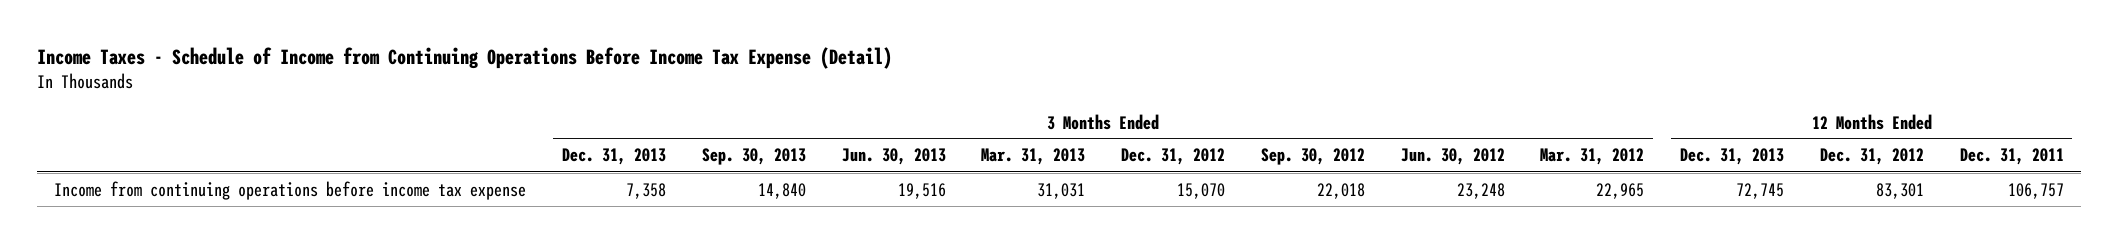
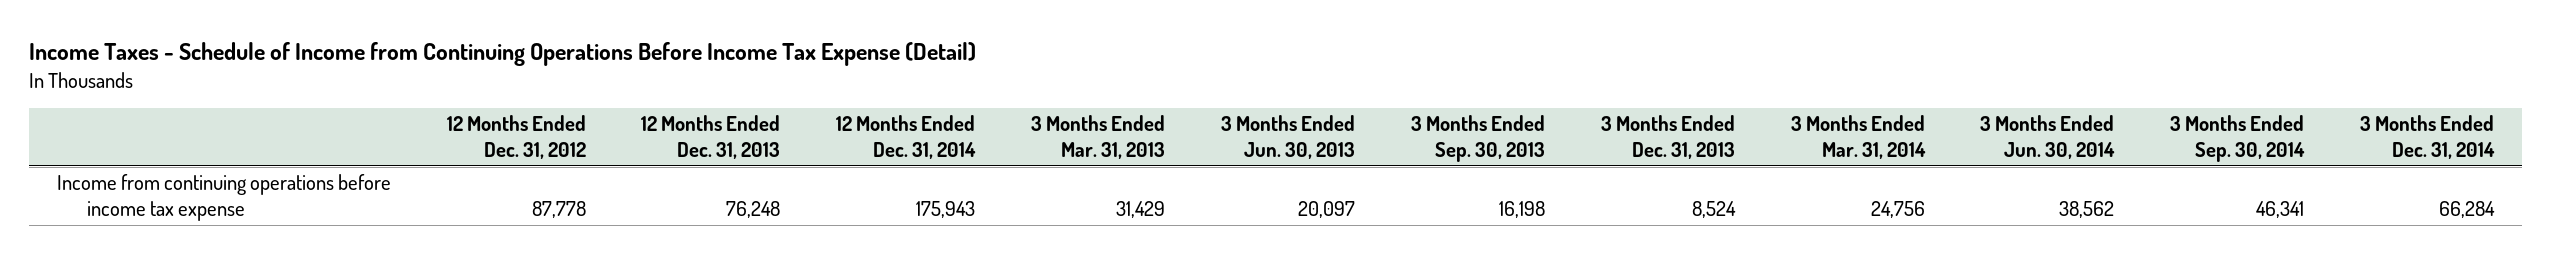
- | 3 Months Ended Dec. 31, 2013 | 3 Months Ended Sep. 30, 2013 | 3 Months Ended Jun. 30, 2013 | 3 Months Ended Mar. 31, 2013 | 3 Months Ended Dec. 31, 2012 | 3 Months Ended Sep. 30, 2012 | 3 Months Ended Jun. 30, 2012 | 3 Months Ended Mar. 31, 2012 | 12 Months Ended Dec. 31, 2013 | 12 Months Ended Dec. 31, 2012 | 12 Months Ended Dec. 31, 2011
+ | 12 Months Ended Dec. 31, 2012 | 12 Months Ended Dec. 31, 2013 | 12 Months Ended Dec. 31, 2014 | 3 Months Ended Mar. 31, 2013 | 3 Months Ended Jun. 30, 2013 | 3 Months Ended Sep. 30, 2013 | 3 Months Ended Dec. 31, 2013 | 3 Months Ended Mar. 31, 2014 | 3 Months Ended Jun. 30, 2014 | 3 Months Ended Sep. 30, 2014 | 3 Months Ended Dec. 31, 2014
- Income from continuing operations before income tax expense | 7,358 | 14,840 | 19,516 | 31,031 | 15,070 | 22,018 | 23,248 | 22,965 | 72,745 | 83,301 | 106,757
+ Income from continuing operations before income tax expense | 87,778 | 76,248 | 175,943 | 31,429 | 20,097 | 16,198 | 8,524 | 24,756 | 38,562 | 46,341 | 66,284

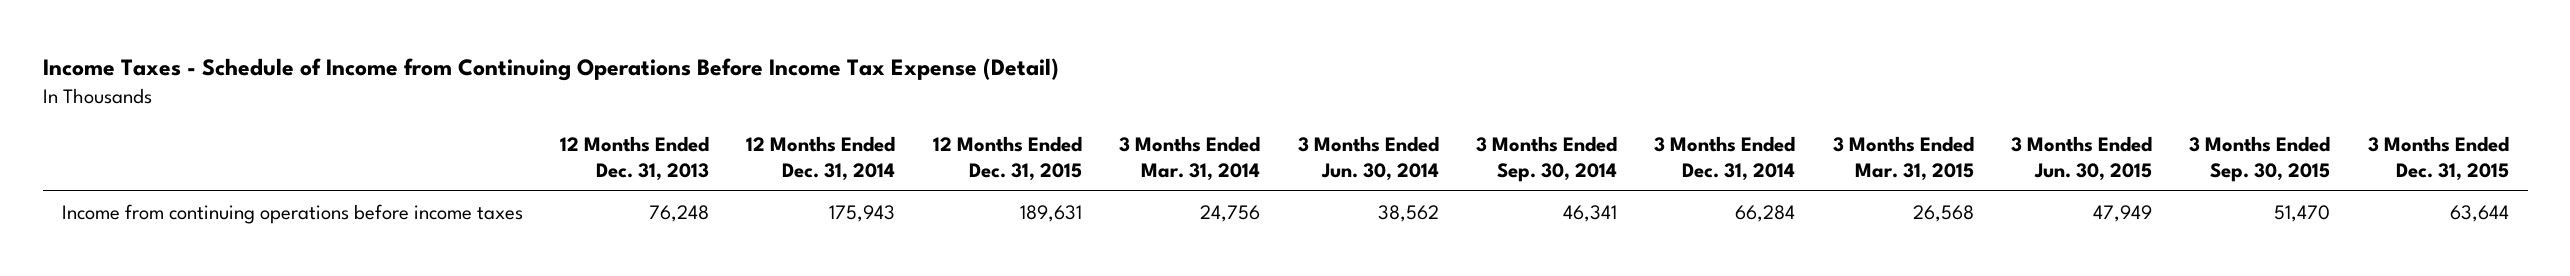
- | 12 Months Ended Dec. 31, 2012 | 12 Months Ended Dec. 31, 2013 | 12 Months Ended Dec. 31, 2014 | 3 Months Ended Mar. 31, 2013 | 3 Months Ended Jun. 30, 2013 | 3 Months Ended Sep. 30, 2013 | 3 Months Ended Dec. 31, 2013 | 3 Months Ended Mar. 31, 2014 | 3 Months Ended Jun. 30, 2014 | 3 Months Ended Sep. 30, 2014 | 3 Months Ended Dec. 31, 2014
+ | 12 Months Ended Dec. 31, 2013 | 12 Months Ended Dec. 31, 2014 | 12 Months Ended Dec. 31, 2015 | 3 Months Ended Mar. 31, 2014 | 3 Months Ended Jun. 30, 2014 | 3 Months Ended Sep. 30, 2014 | 3 Months Ended Dec. 31, 2014 | 3 Months Ended Mar. 31, 2015 | 3 Months Ended Jun. 30, 2015 | 3 Months Ended Sep. 30, 2015 | 3 Months Ended Dec. 31, 2015
- Income from continuing operations before income tax expense | 87,778 | 76,248 | 175,943 | 31,429 | 20,097 | 16,198 | 8,524 | 24,756 | 38,562 | 46,341 | 66,284
+ Income from continuing operations before income taxes | 76,248 | 175,943 | 189,631 | 24,756 | 38,562 | 46,341 | 66,284 | 26,568 | 47,949 | 51,470 | 63,644

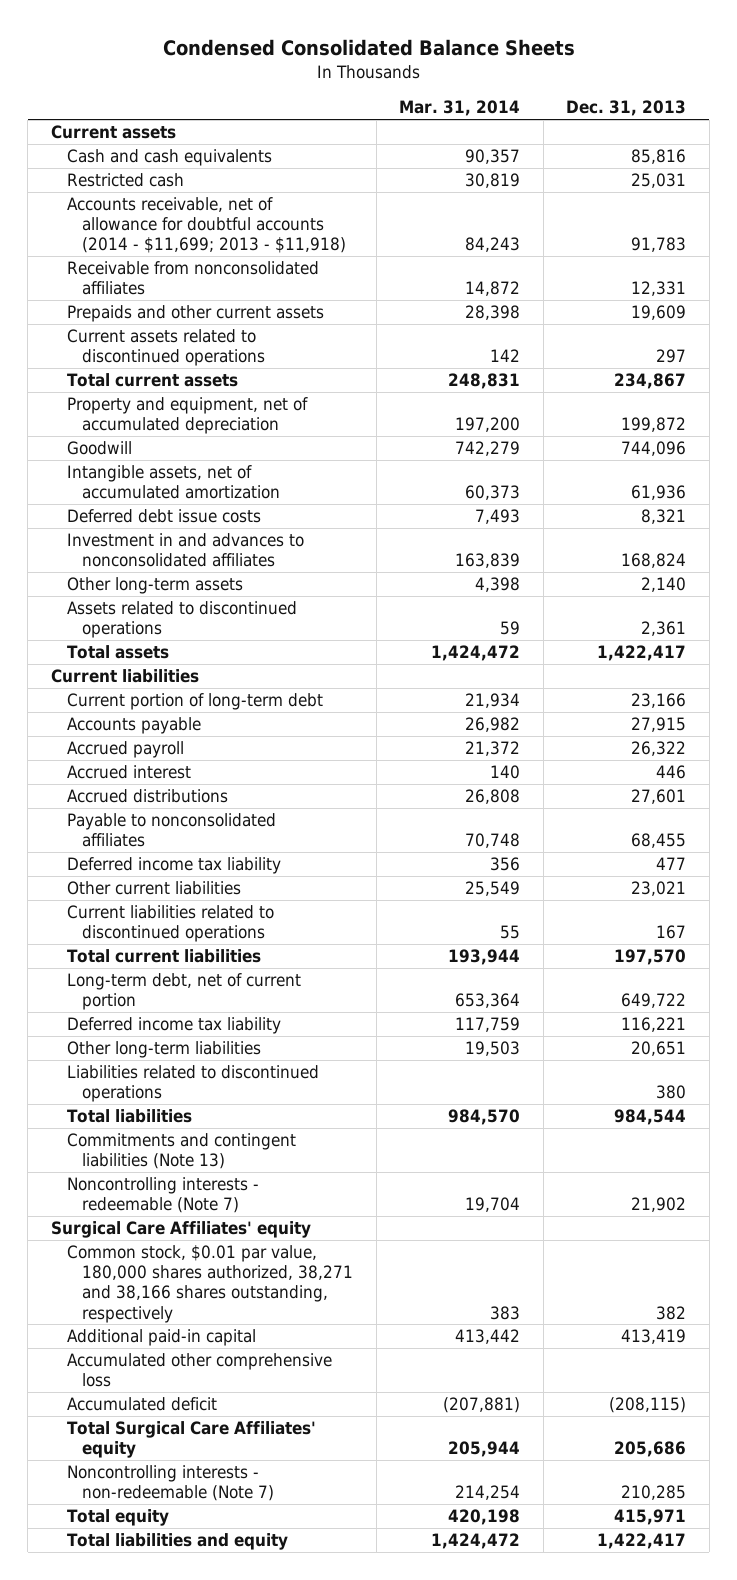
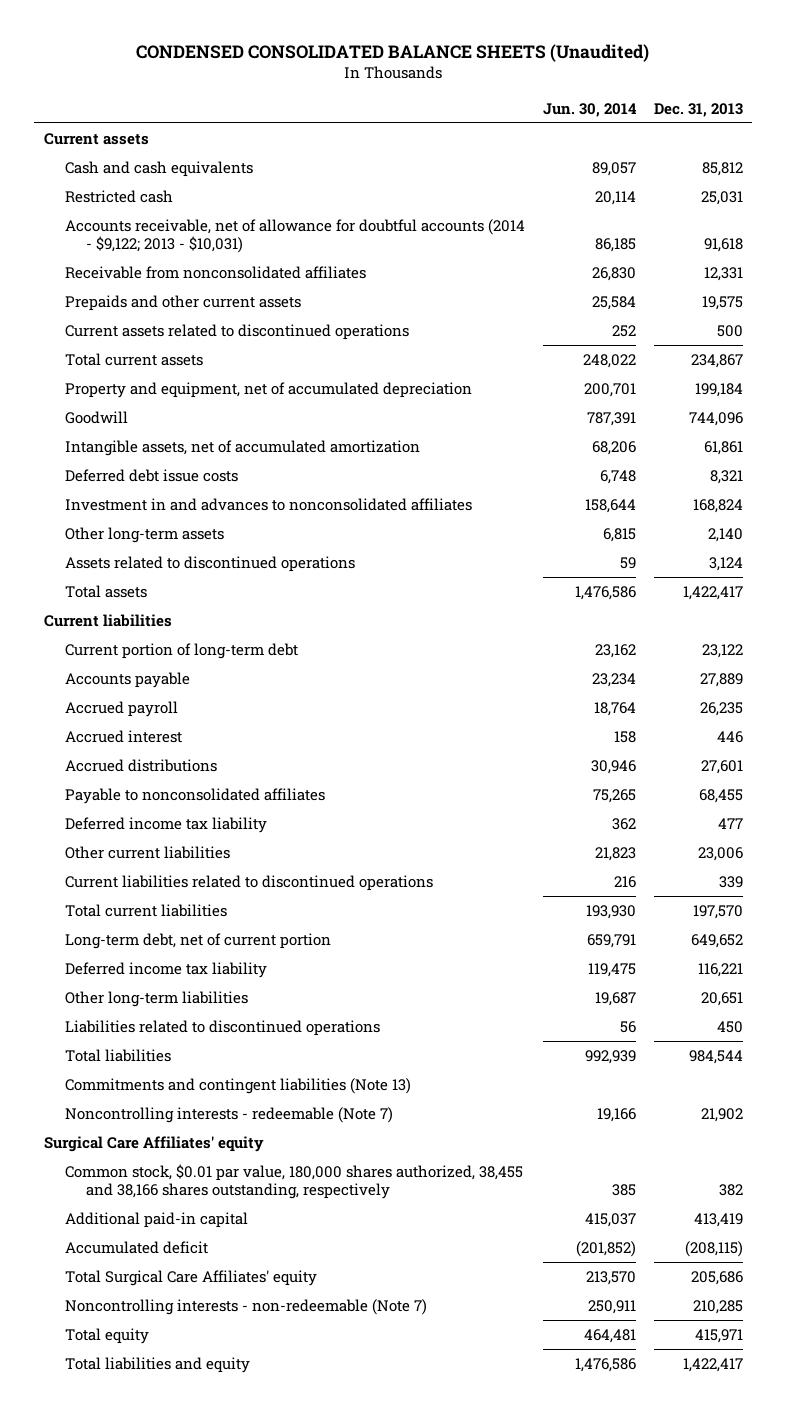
- Condensed Consolidated Balance Sheets
+ CONDENSED CONSOLIDATED BALANCE SHEETS (Unaudited)
- | Mar. 31, 2014 | Dec. 31, 2013
+ | Jun. 30, 2014 | Dec. 31, 2013
- Cash and cash equivalents | 90,357 | 85,816
+ Cash and cash equivalents | 89,057 | 85,812
- Accounts receivable, net of allowance for doubtful accounts (2014 - $11,699; 2013 - $11,918) | 84,243 | 91,783
+ Accounts receivable, net of allowance for doubtful accounts (2014 - $9,122; 2013 - $10,031) | 86,185 | 91,618
- Prepaids and other current assets | 28,398 | 19,609
- Current assets related to discontinued operations | 142 | 297
+ Prepaids and other current assets | 25,584 | 19,575
+ Current assets related to discontinued operations | 252 | 500
- Property and equipment, net of accumulated depreciation | 197,200 | 199,872
+ Property and equipment, net of accumulated depreciation | 200,701 | 199,184
- Intangible assets, net of accumulated amortization | 60,373 | 61,936
+ Intangible assets, net of accumulated amortization | 68,206 | 61,861
- Assets related to discontinued operations | 59 | 2,361
+ Assets related to discontinued operations | 59 | 3,124
- Current portion of long-term debt | 21,934 | 23,166
- Accounts payable | 26,982 | 27,915
- Accrued payroll | 21,372 | 26,322
+ Current portion of long-term debt | 23,162 | 23,122
+ Accounts payable | 23,234 | 27,889
+ Accrued payroll | 18,764 | 26,235
- Other current liabilities | 25,549 | 23,021
- Current liabilities related to discontinued operations | 55 | 167
+ Other current liabilities | 21,823 | 23,006
+ Current liabilities related to discontinued operations | 216 | 339
- Long-term debt, net of current portion | 653,364 | 649,722
+ Long-term debt, net of current portion | 659,791 | 649,652
- Liabilities related to discontinued operations | | 380
+ Liabilities related to discontinued operations | 56 | 450
- Common stock, $0.01 par value, 180,000 shares authorized, 38,271 and 38,166 shares outstanding, respectively | 383 | 382
+ Common stock, $0.01 par value, 180,000 shares authorized, 38,455 and 38,166 shares outstanding, respectively | 385 | 382
- Accumulated other comprehensive loss

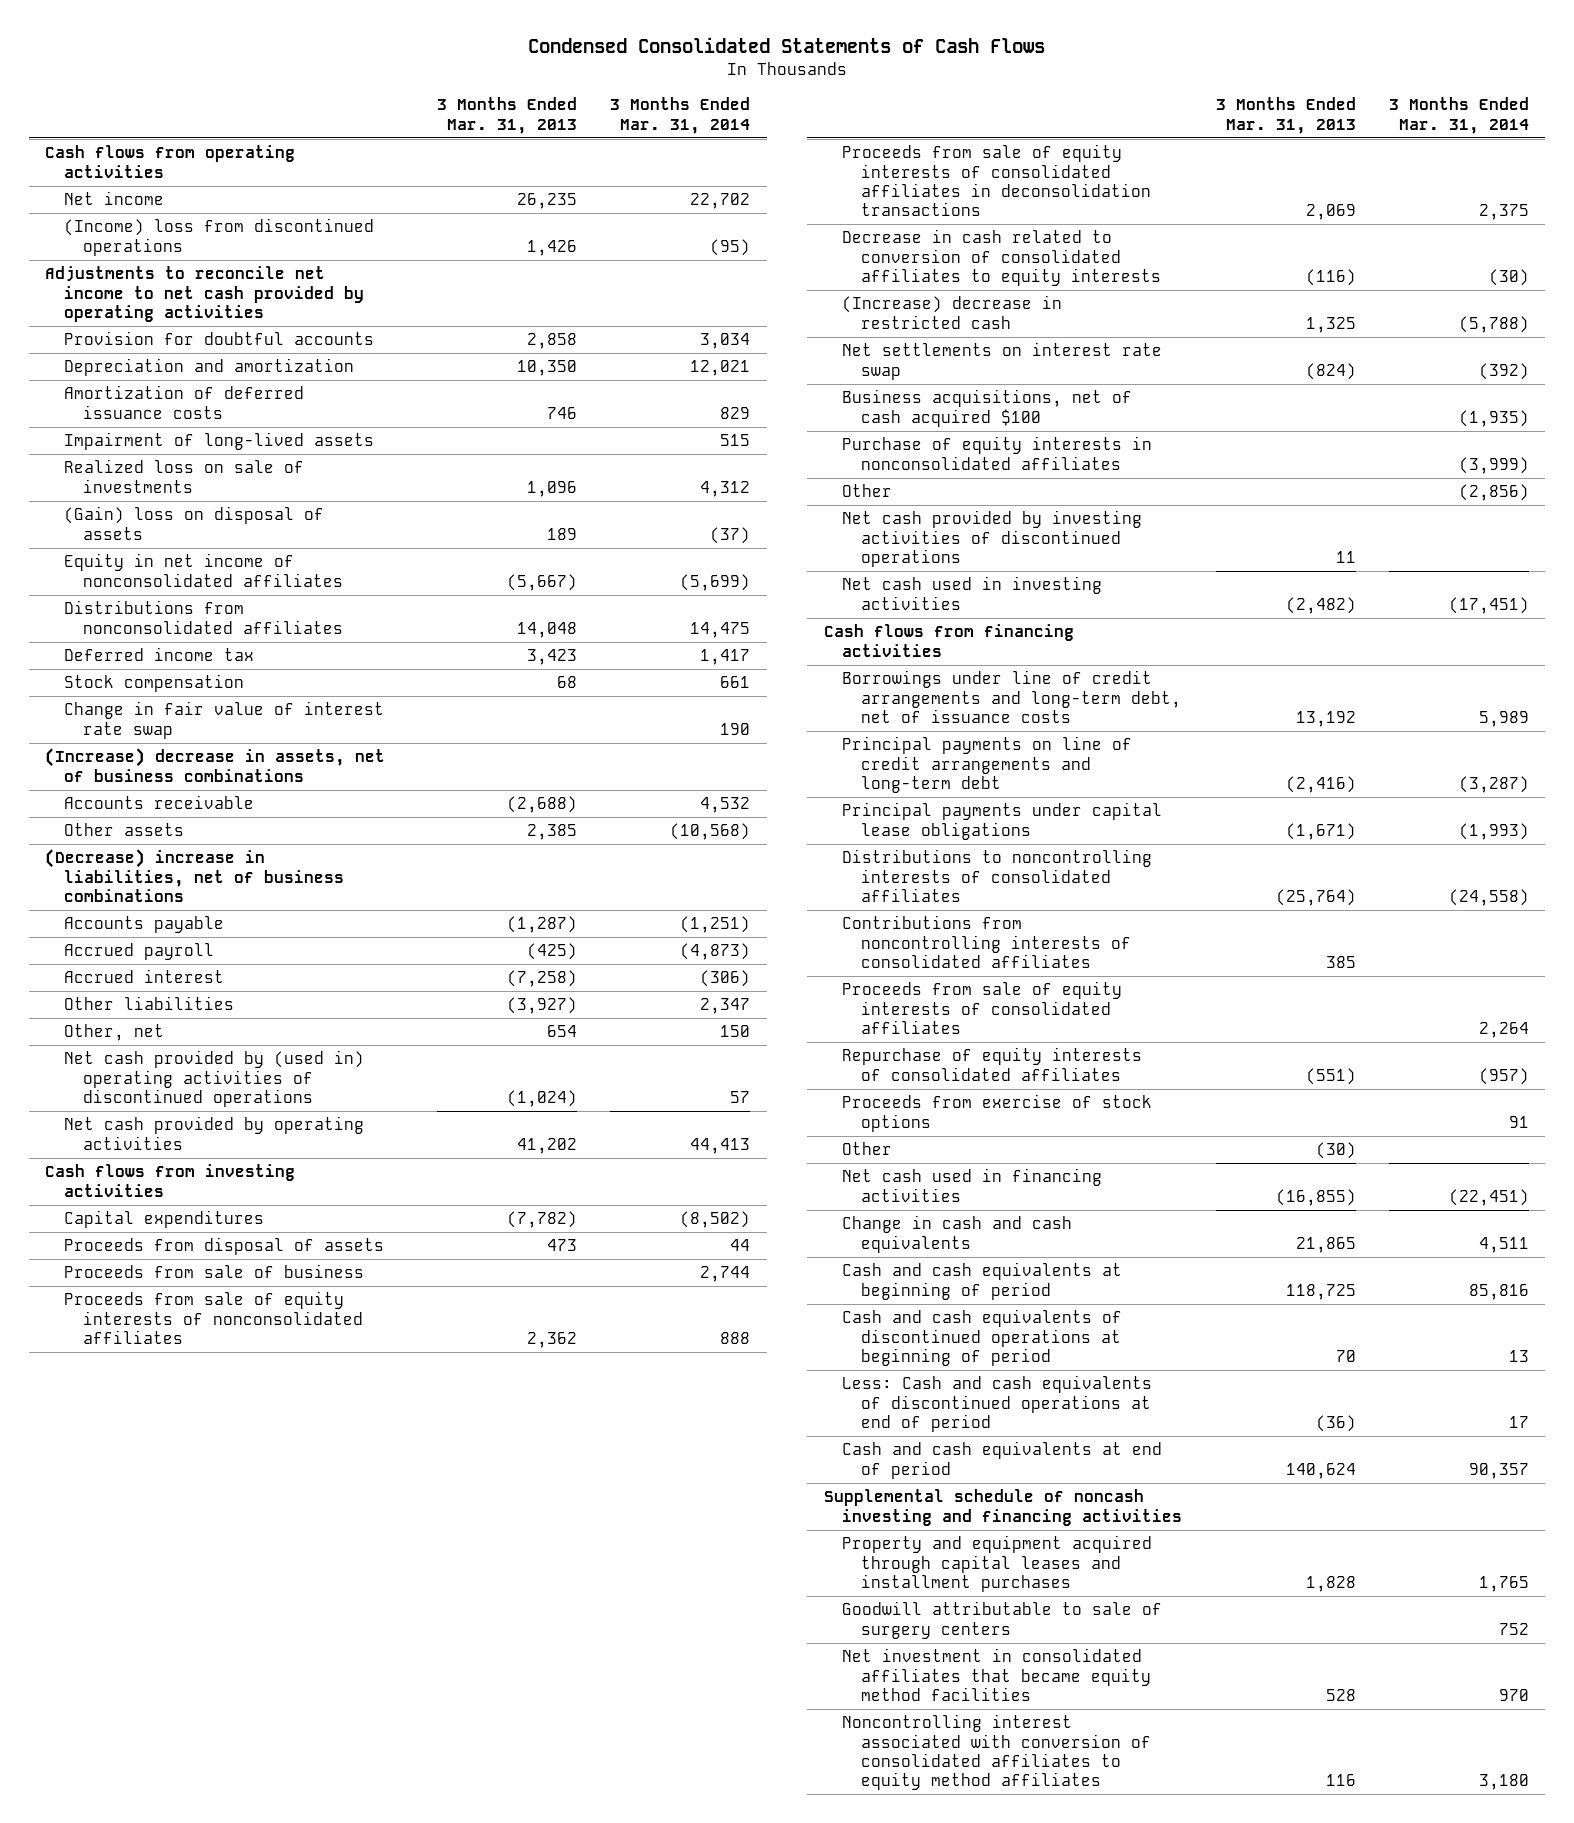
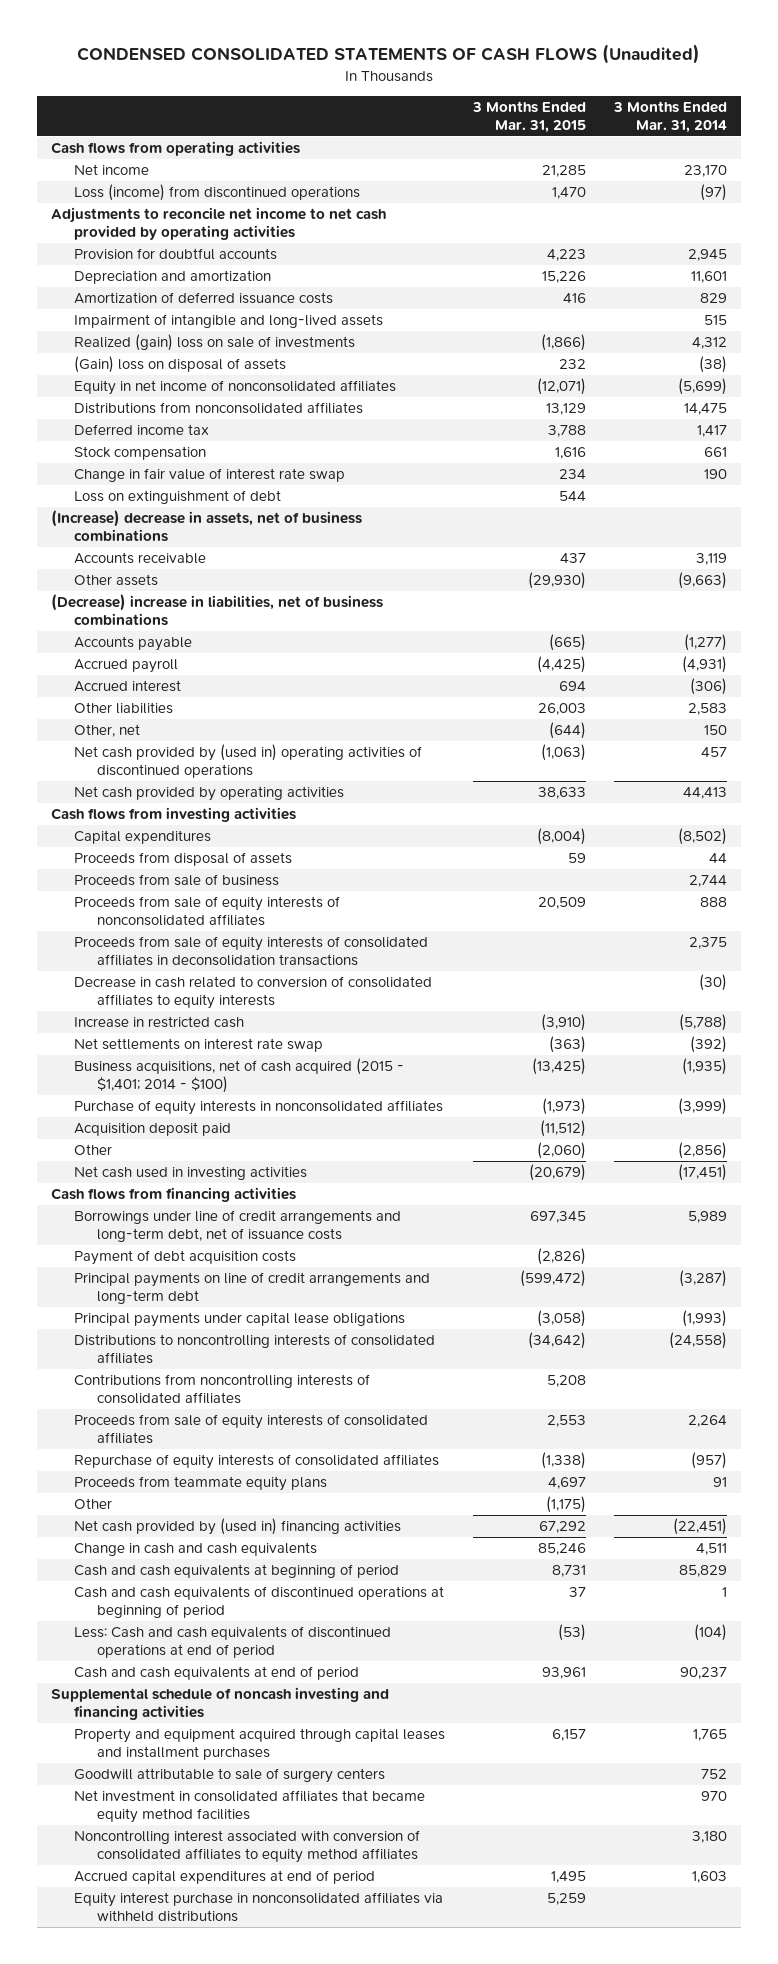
- Condensed Consolidated Statements of Cash Flows
+ CONDENSED CONSOLIDATED STATEMENTS OF CASH FLOWS (Unaudited)
- | 3 Months Ended Mar. 31, 2013 | 3 Months Ended Mar. 31, 2014
+ | 3 Months Ended Mar. 31, 2015 | 3 Months Ended Mar. 31, 2014
- Net income | 26,235 | 22,702
- (Income) loss from discontinued operations | 1,426 | (95)
+ Net income | 21,285 | 23,170
+ Loss (income) from discontinued operations | 1,470 | (97)
- Provision for doubtful accounts | 2,858 | 3,034
- Depreciation and amortization | 10,350 | 12,021
+ Provision for doubtful accounts | 4,223 | 2,945
+ Depreciation and amortization | 15,226 | 11,601
- Impairment of long-lived assets | | 515
- Realized loss on sale of investments | 1,096 | 4,312
- (Gain) loss on disposal of assets | 189 | (37)
+ Impairment of intangible and long-lived assets | | 515
+ Realized (gain) loss on sale of investments | (1,866) | 4,312
+ (Gain) loss on disposal of assets | 232 | (38)
+ Loss on extinguishment of debt | 544 |
- Accounts receivable | (2,688) | 4,532
- Other assets | 2,385 | (10,568)
+ Accounts receivable | 437 | 3,119
+ Other assets | (29,930) | (9,663)
- Accounts payable | (1,287) | (1,251)
- Accrued payroll | (425) | (4,873)
+ Accounts payable | (665) | (1,277)
+ Accrued payroll | (4,425) | (4,931)
- Other liabilities | (3,927) | 2,347
+ Other liabilities | 26,003 | 2,583
- Net cash provided by (used in) operating activities of discontinued operations | (1,024) | 57
+ Net cash provided by (used in) operating activities of discontinued operations | (1,063) | 457
- (Increase) decrease in restricted cash | 1,325 | (5,788)
+ Increase in restricted cash | (3,910) | (5,788)
- Business acquisitions, net of cash acquired $100 | | (1,935)
+ Business acquisitions, net of cash acquired (2015 - $1,401; 2014 - $100) | (13,425) | (1,935)
+ Acquisition deposit paid | (11,512) |
- Net cash provided by investing activities of discontinued operations | 11 |
+ Payment of debt acquisition costs | (2,826) |
- Proceeds from exercise of stock options | | 91
+ Proceeds from teammate equity plans | 4,697 | 91
- Net cash used in financing activities | (16,855) | (22,451)
+ Net cash provided by (used in) financing activities | 67,292 | (22,451)
- Cash and cash equivalents at beginning of period | 118,725 | 85,816
- Cash and cash equivalents of discontinued operations at beginning of period | 70 | 13
- Less: Cash and cash equivalents of discontinued operations at end of period | (36) | 17
- Cash and cash equivalents at end of period | 140,624 | 90,357
+ Cash and cash equivalents at beginning of period | 8,731 | 85,829
+ Cash and cash equivalents of discontinued operations at beginning of period | 37 | 1
+ Less: Cash and cash equivalents of discontinued operations at end of period | (53) | (104)
+ Cash and cash equivalents at end of period | 93,961 | 90,237
+ Accrued capital expenditures at end of period | 1,495 | 1,603
+ Equity interest purchase in nonconsolidated affiliates via withheld distributions | 5,259 |

